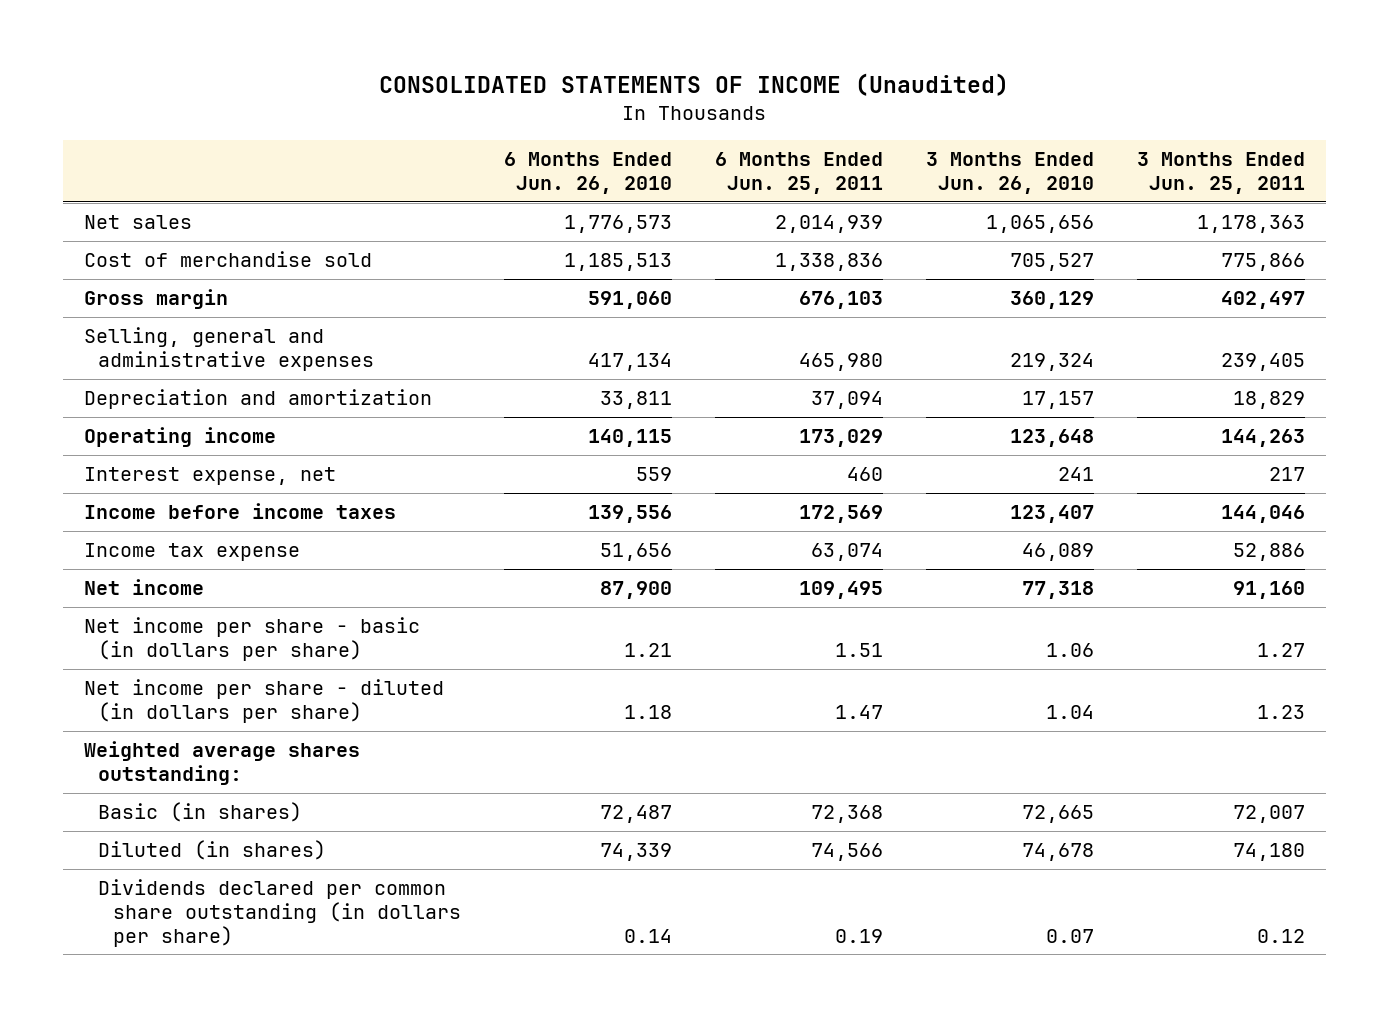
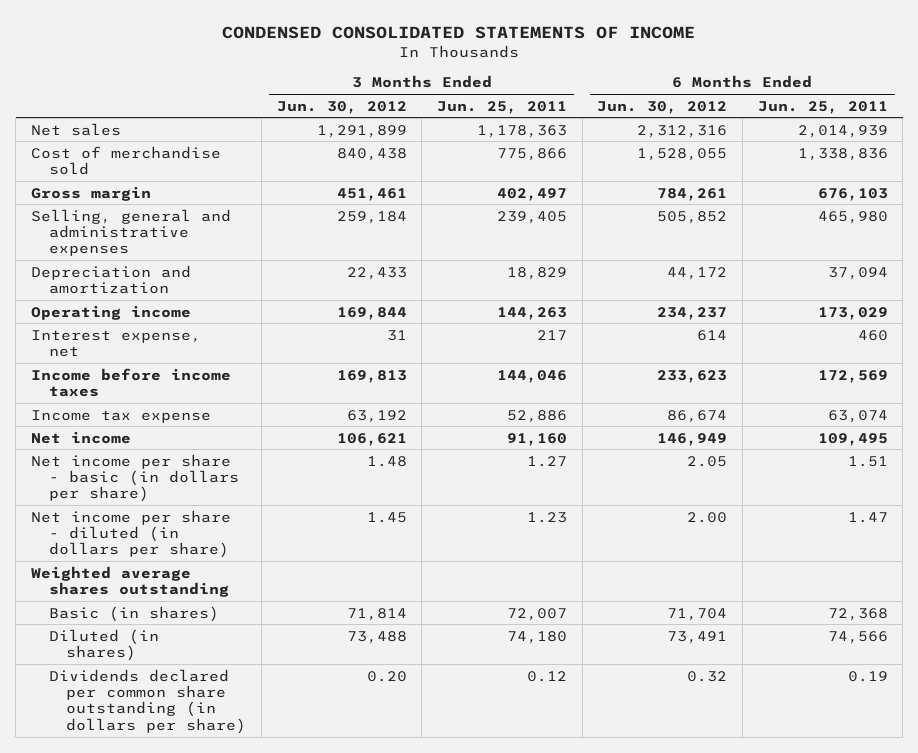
- CONSOLIDATED STATEMENTS OF INCOME (Unaudited)
+ CONDENSED CONSOLIDATED STATEMENTS OF INCOME
- | 6 Months Ended Jun. 26, 2010 | 6 Months Ended Jun. 25, 2011 | 3 Months Ended Jun. 26, 2010 | 3 Months Ended Jun. 25, 2011
+ | 3 Months Ended Jun. 30, 2012 | 3 Months Ended Jun. 25, 2011 | 6 Months Ended Jun. 30, 2012 | 6 Months Ended Jun. 25, 2011
- Weighted average shares outstanding:
+ Weighted average shares outstanding

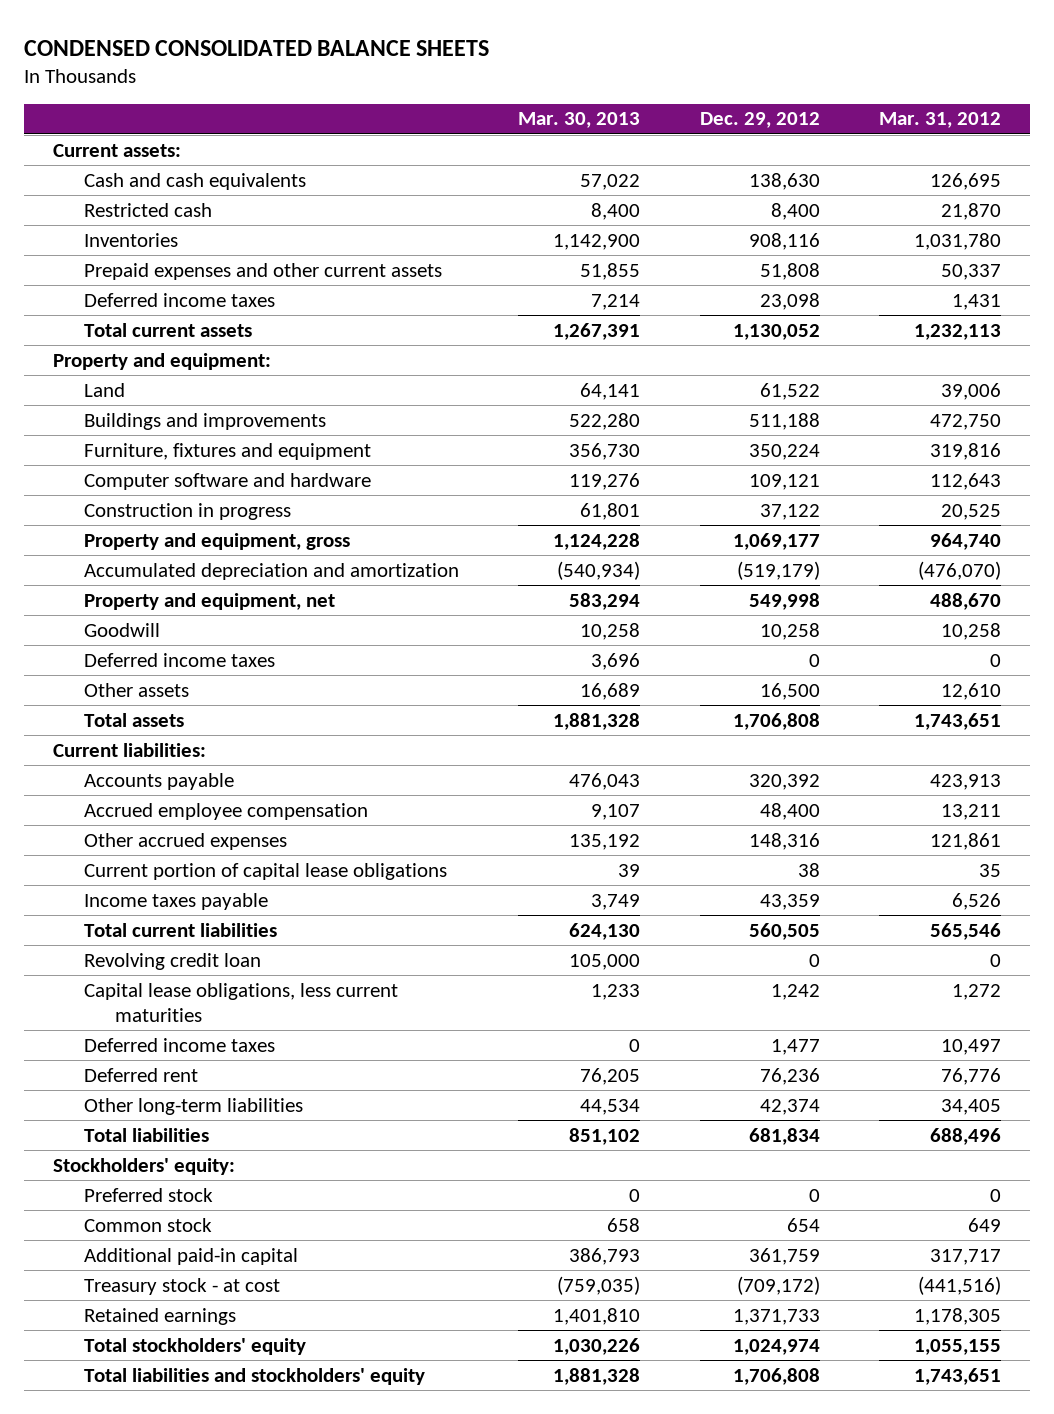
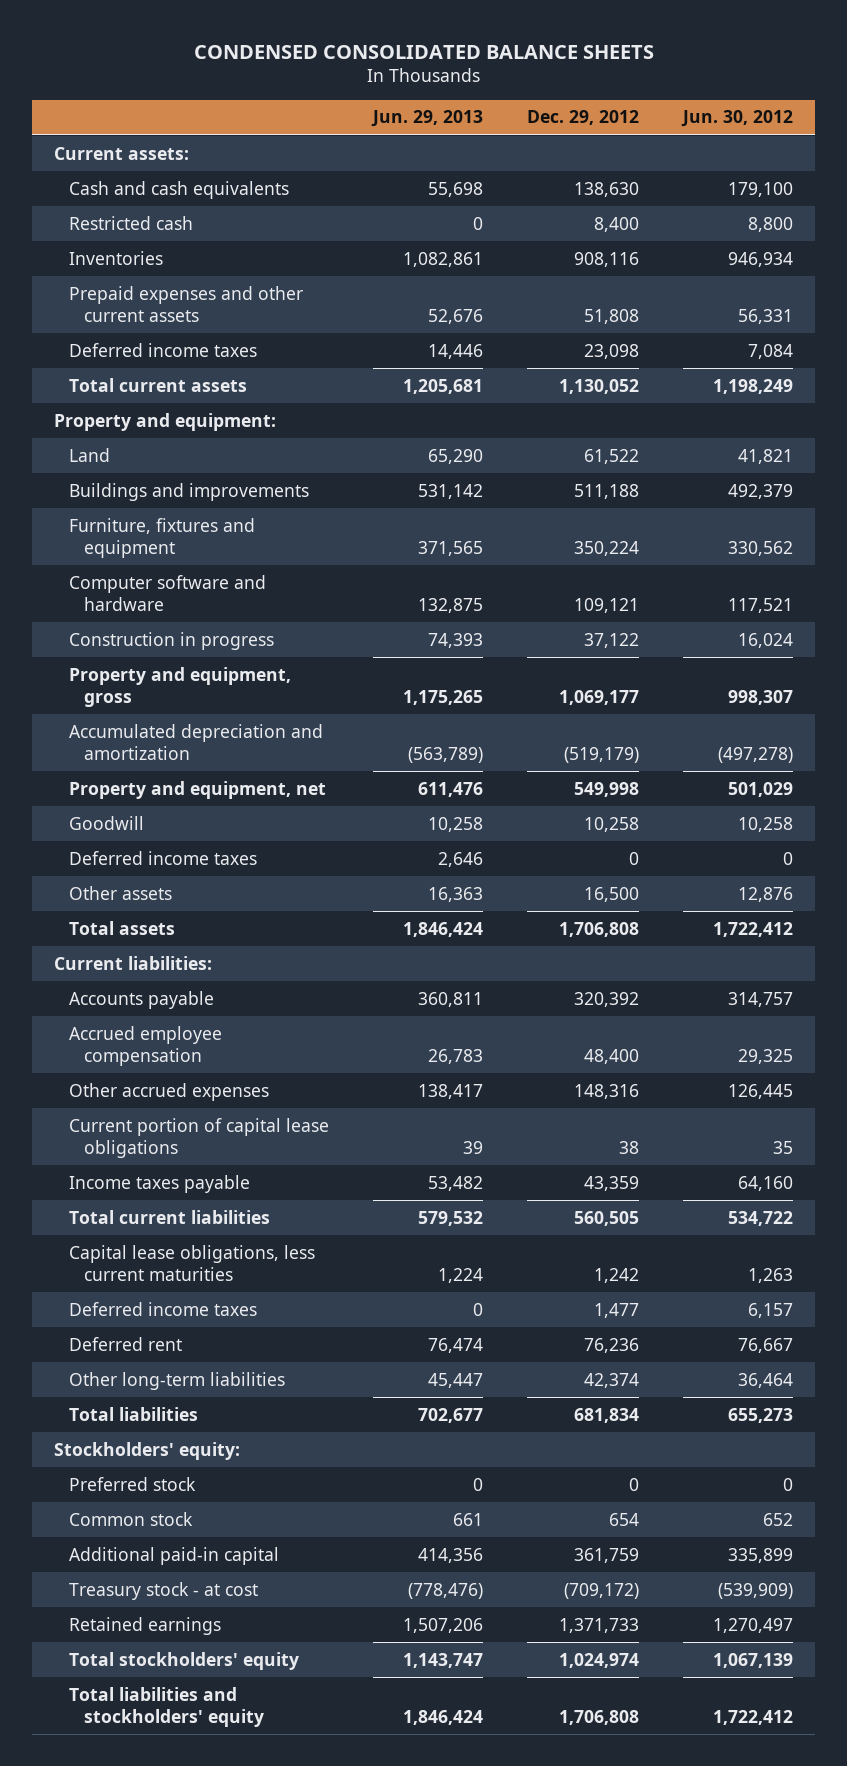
- | Mar. 30, 2013 | Dec. 29, 2012 | Mar. 31, 2012
+ | Jun. 29, 2013 | Dec. 29, 2012 | Jun. 30, 2012
- Revolving credit loan | 105,000 | 0 | 0

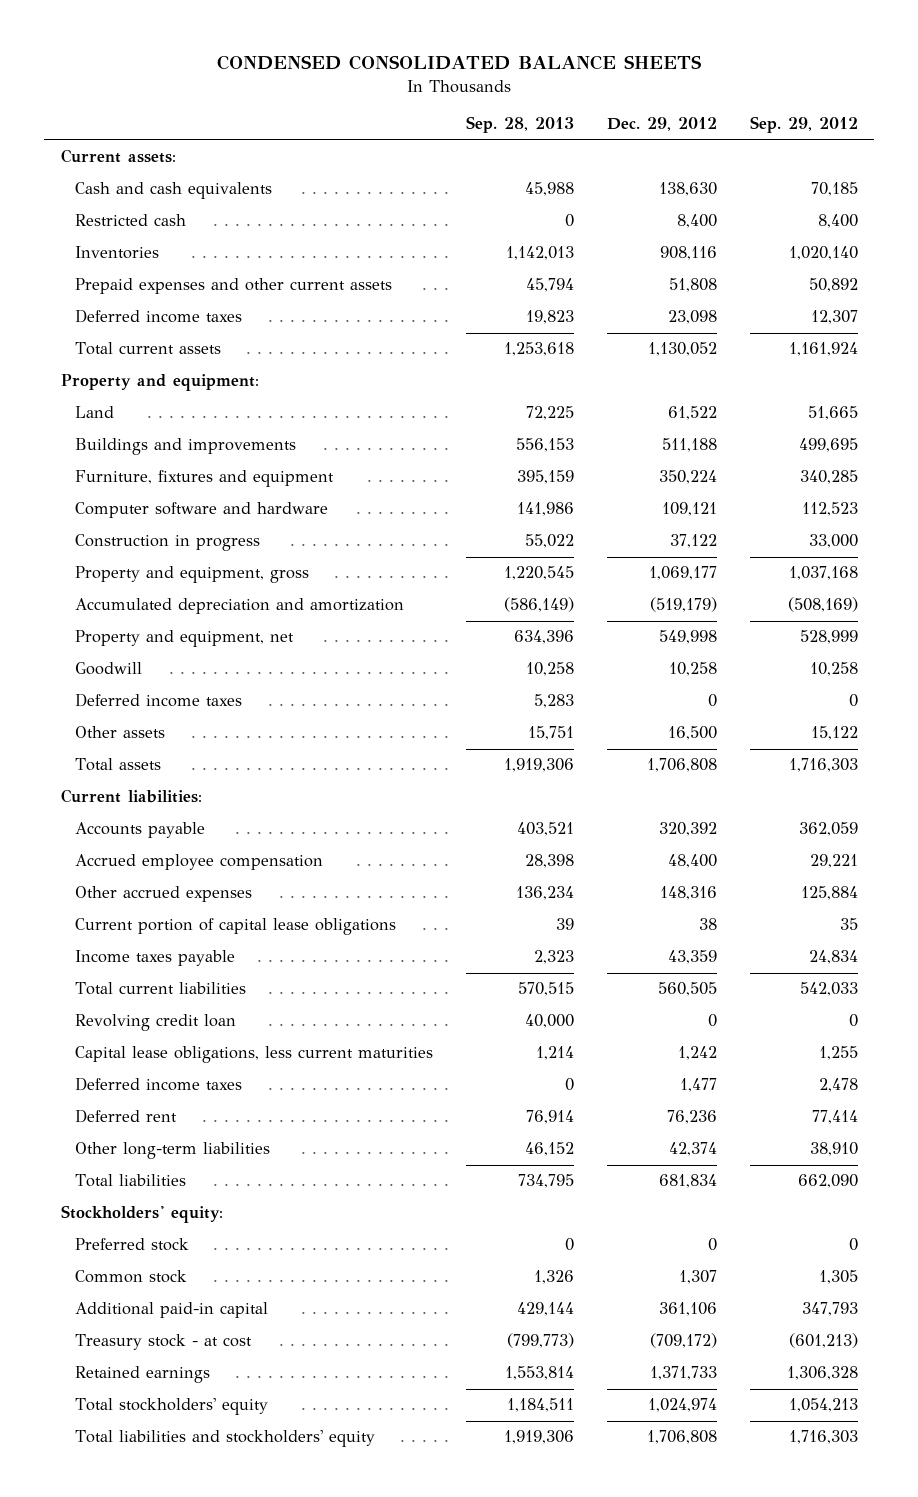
- | Jun. 29, 2013 | Dec. 29, 2012 | Jun. 30, 2012
+ | Sep. 28, 2013 | Dec. 29, 2012 | Sep. 29, 2012
+ Revolving credit loan | 40,000 | 0 | 0
- Common stock | 661 | 654 | 652
- Additional paid-in capital | 414,356 | 361,759 | 335,899
+ Common stock | 1,326 | 1,307 | 1,305
+ Additional paid-in capital | 429,144 | 361,106 | 347,793

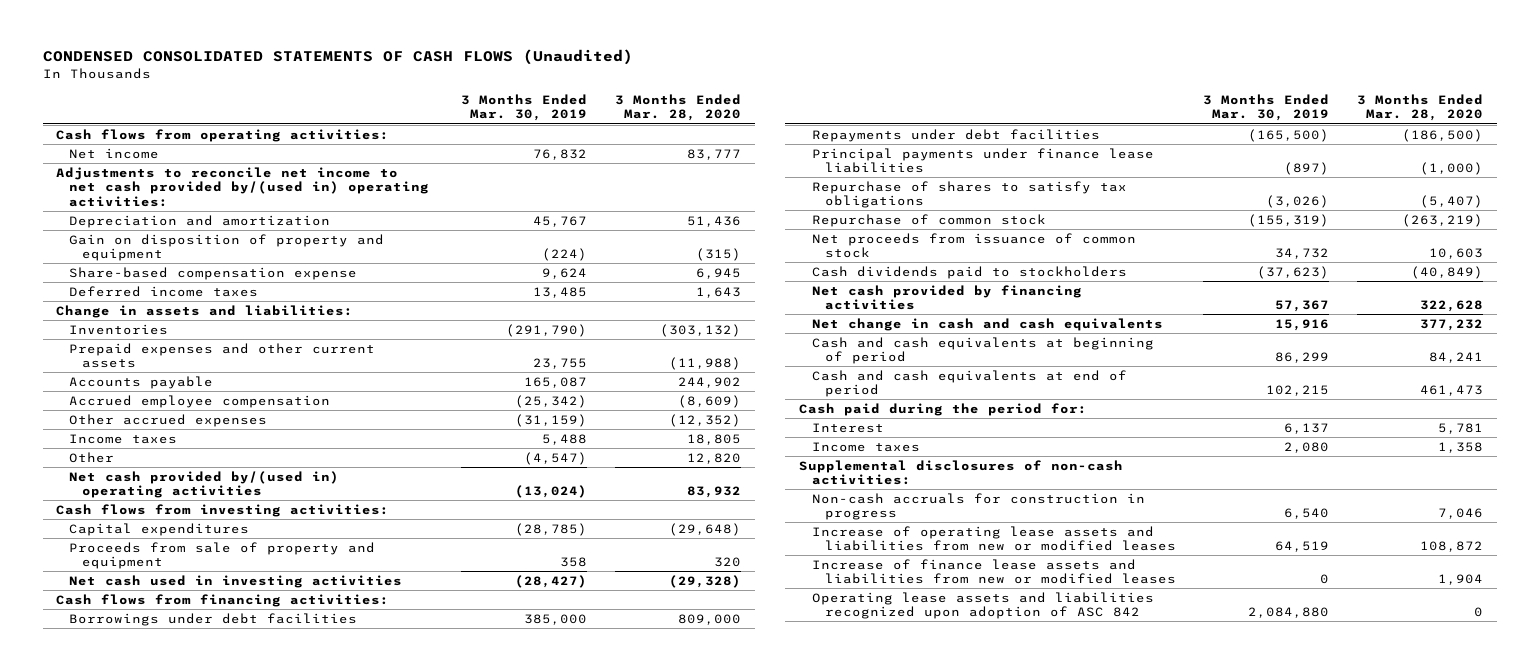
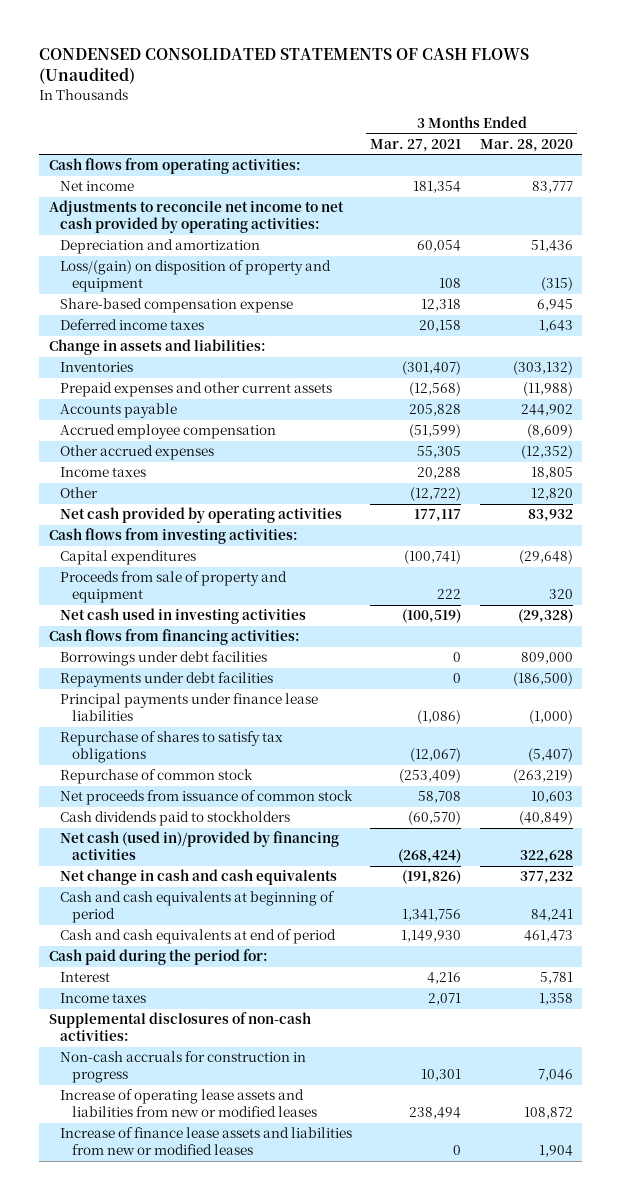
- | 3 Months Ended Mar. 30, 2019 | 3 Months Ended Mar. 28, 2020
+ | 3 Months Ended Mar. 27, 2021 | 3 Months Ended Mar. 28, 2020
- Adjustments to reconcile net income to net cash provided by/(used in) operating activities:
+ Adjustments to reconcile net income to net cash provided by operating activities:
- Gain on disposition of property and equipment | (224) | (315)
+ Loss/(gain) on disposition of property and equipment | 108 | (315)
- Net cash provided by/(used in) operating activities | (13,024) | 83,932
+ Net cash provided by operating activities | 177,117 | 83,932
- Net cash provided by financing activities | 57,367 | 322,628
+ Net cash (used in)/provided by financing activities | (268,424) | 322,628
- Operating lease assets and liabilities recognized upon adoption of ASC 842 | 2,084,880 | 0

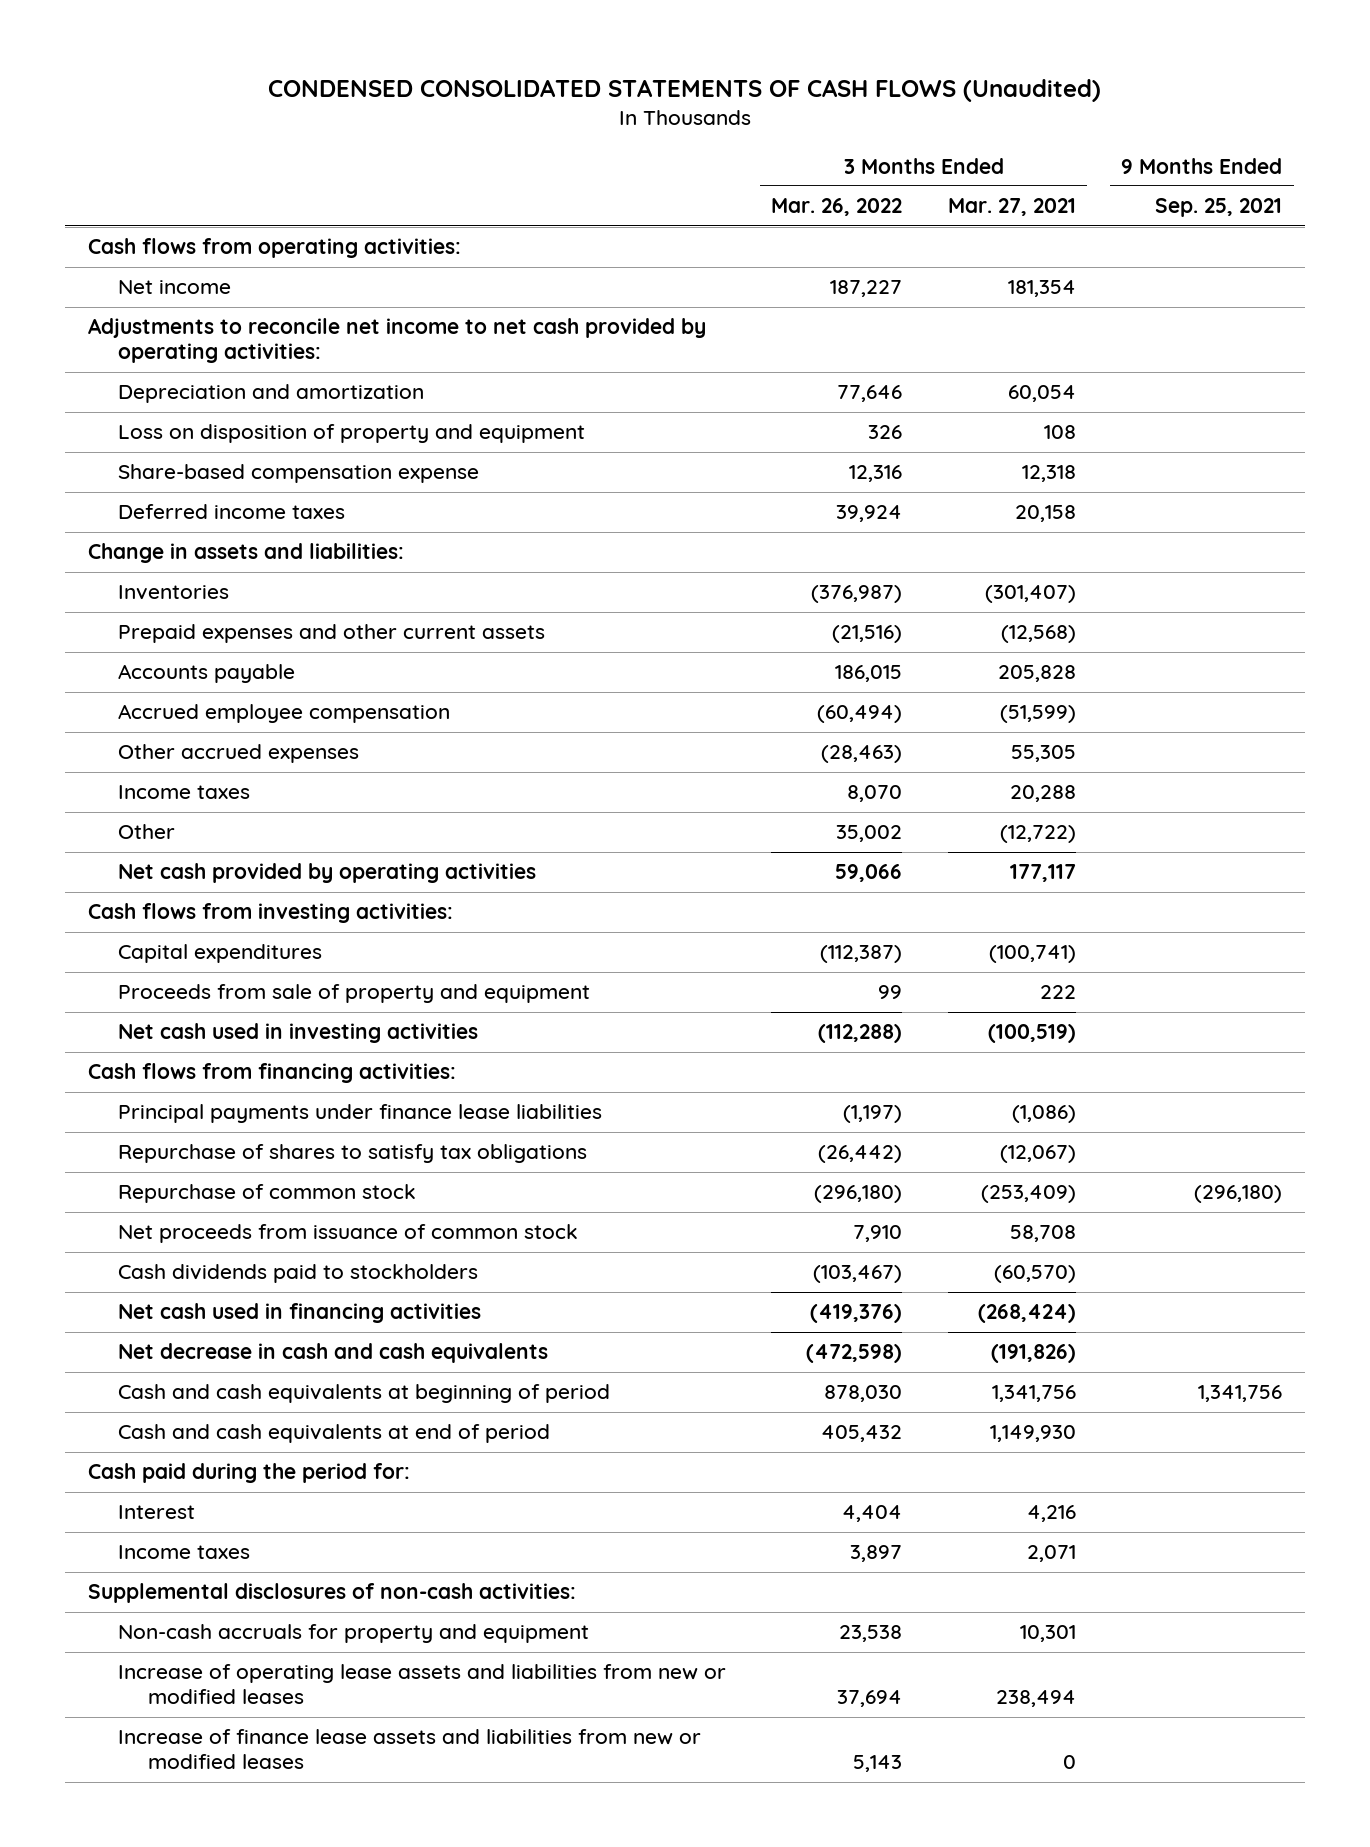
- | 3 Months Ended Mar. 27, 2021 | 3 Months Ended Mar. 28, 2020
+ | 3 Months Ended Mar. 26, 2022 | 3 Months Ended Mar. 27, 2021 | 9 Months Ended Sep. 25, 2021
- Loss/(gain) on disposition of property and equipment | 108 | (315)
+ Loss on disposition of property and equipment | 326 | 108 |
- Borrowings under debt facilities | 0 | 809,000
- Repayments under debt facilities | 0 | (186,500)
- Net cash (used in)/provided by financing activities | (268,424) | 322,628
- Net change in cash and cash equivalents | (191,826) | 377,232
+ Net cash used in financing activities | (419,376) | (268,424) |
+ Net decrease in cash and cash equivalents | (472,598) | (191,826) |
- Non-cash accruals for construction in progress | 10,301 | 7,046
+ Non-cash accruals for property and equipment | 23,538 | 10,301 |

